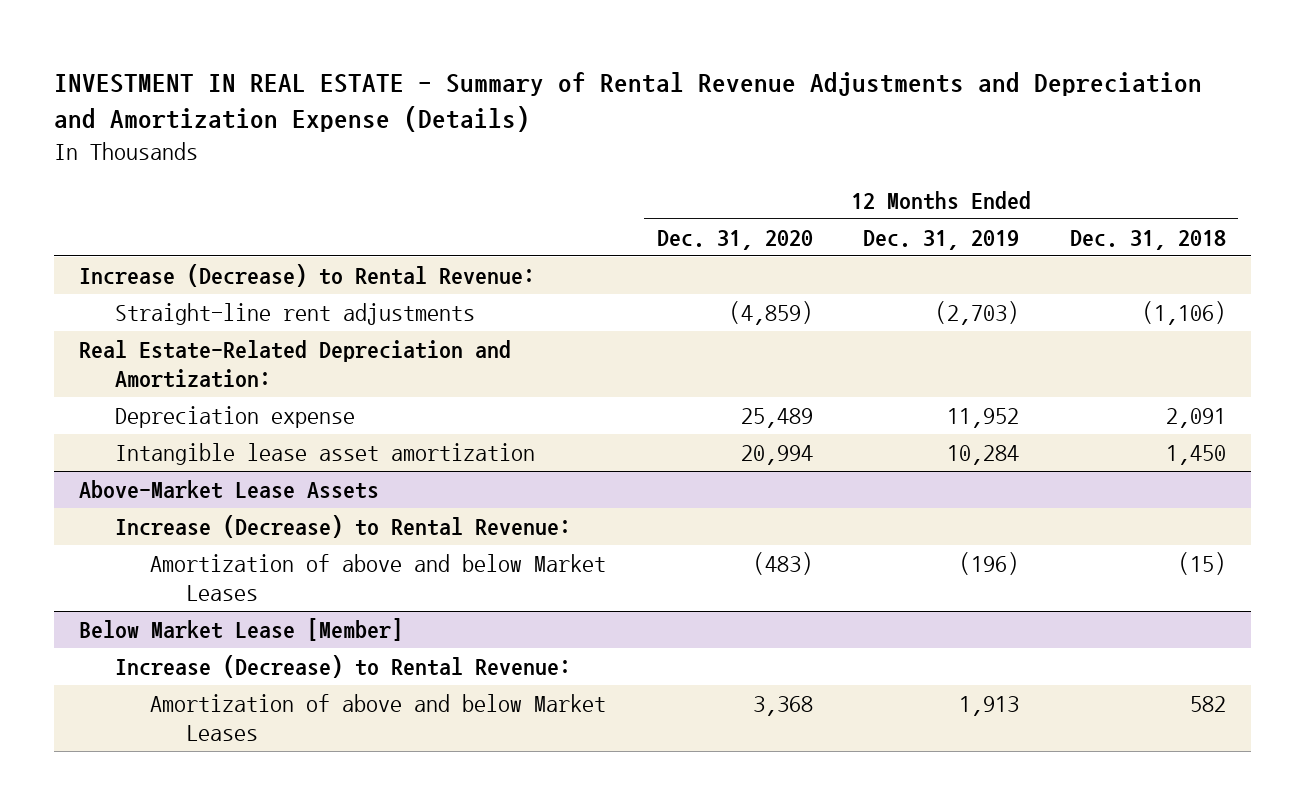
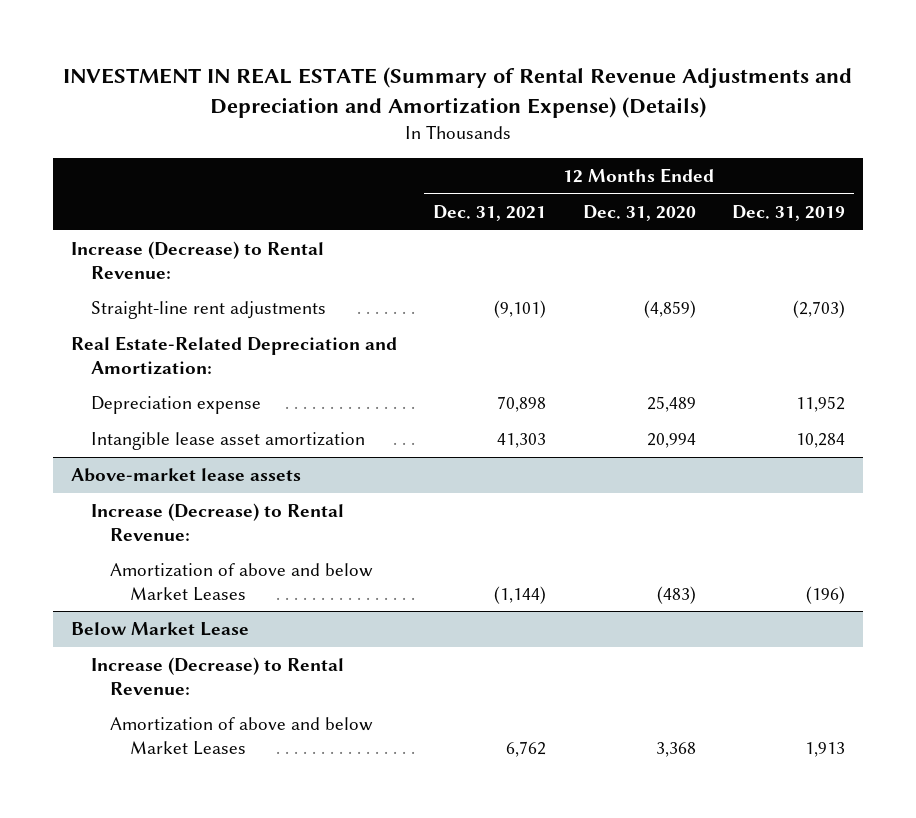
- INVESTMENT IN REAL ESTATE - Summary of Rental Revenue Adjustments and Depreciation and Amortization Expense (Details)
+ INVESTMENT IN REAL ESTATE (Summary of Rental Revenue Adjustments and Depreciation and Amortization Expense) (Details)
- | 12 Months Ended Dec. 31, 2020 | 12 Months Ended Dec. 31, 2019 | 12 Months Ended Dec. 31, 2018
+ | 12 Months Ended Dec. 31, 2021 | 12 Months Ended Dec. 31, 2020 | 12 Months Ended Dec. 31, 2019
- Above-Market Lease Assets
+ Above-market lease assets
- Below Market Lease [Member]
+ Below Market Lease

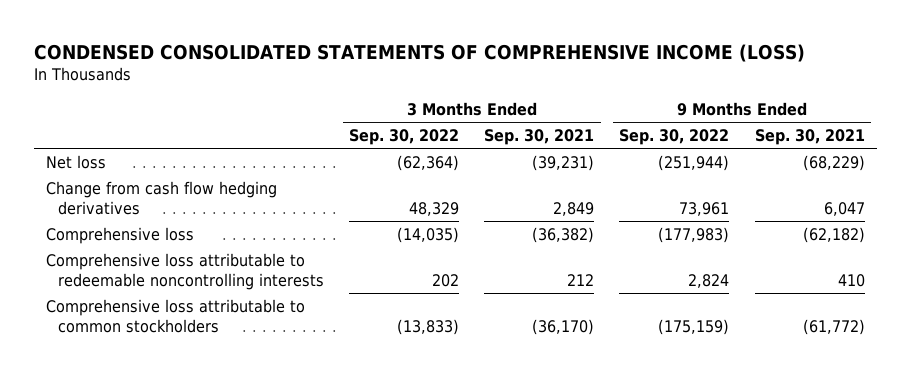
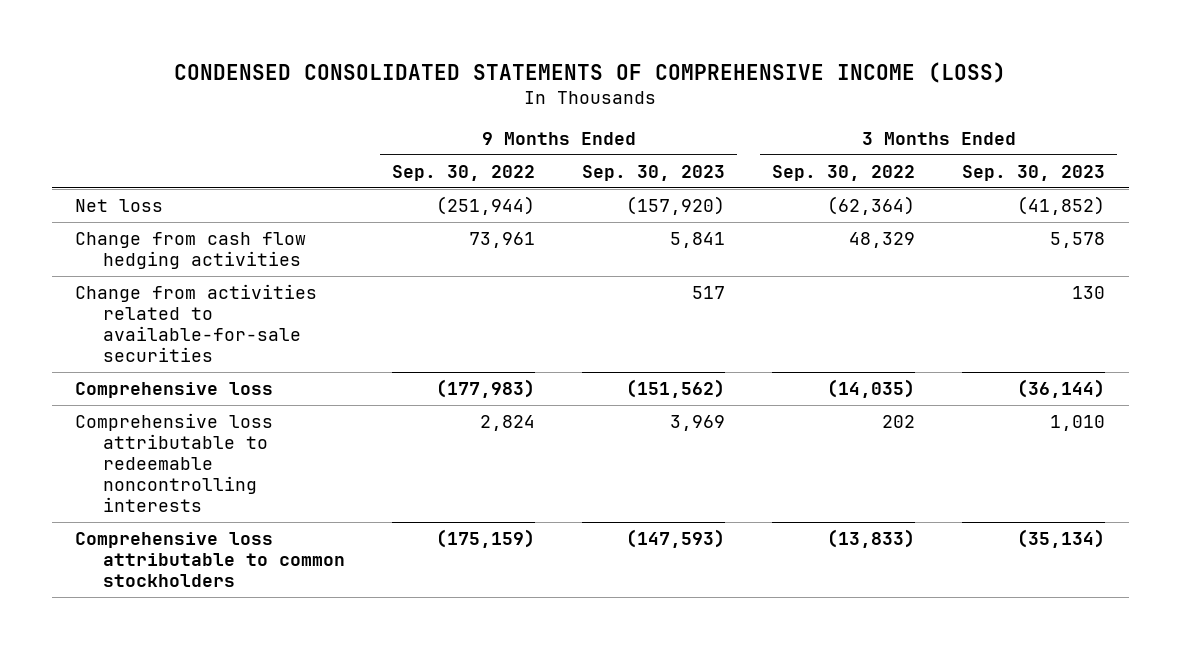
- | 3 Months Ended Sep. 30, 2022 | 3 Months Ended Sep. 30, 2021 | 9 Months Ended Sep. 30, 2022 | 9 Months Ended Sep. 30, 2021
+ | 9 Months Ended Sep. 30, 2022 | 9 Months Ended Sep. 30, 2023 | 3 Months Ended Sep. 30, 2022 | 3 Months Ended Sep. 30, 2023
- Change from cash flow hedging derivatives | 48,329 | 2,849 | 73,961 | 6,047
+ Change from cash flow hedging activities | 73,961 | 5,841 | 48,329 | 5,578
+ Change from activities related to available-for-sale securities | | 517 | | 130

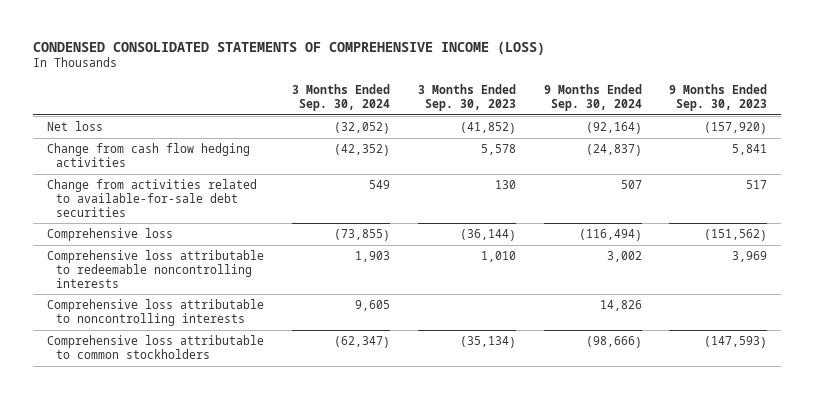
- | 9 Months Ended Sep. 30, 2022 | 9 Months Ended Sep. 30, 2023 | 3 Months Ended Sep. 30, 2022 | 3 Months Ended Sep. 30, 2023
+ | 3 Months Ended Sep. 30, 2024 | 3 Months Ended Sep. 30, 2023 | 9 Months Ended Sep. 30, 2024 | 9 Months Ended Sep. 30, 2023
- Change from activities related to available-for-sale securities | | 517 | | 130
+ Change from activities related to available-for-sale debt securities | 549 | 130 | 507 | 517
+ Comprehensive loss attributable to noncontrolling interests | 9,605 | | 14,826 |

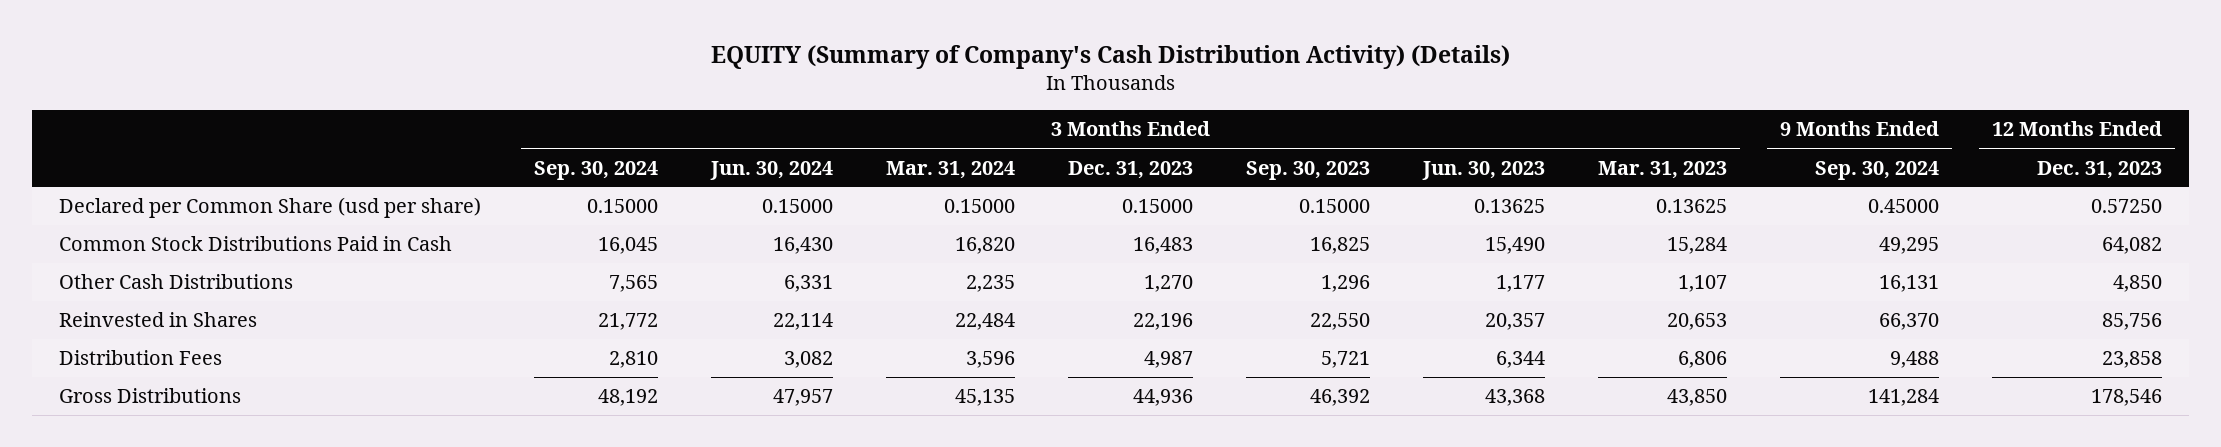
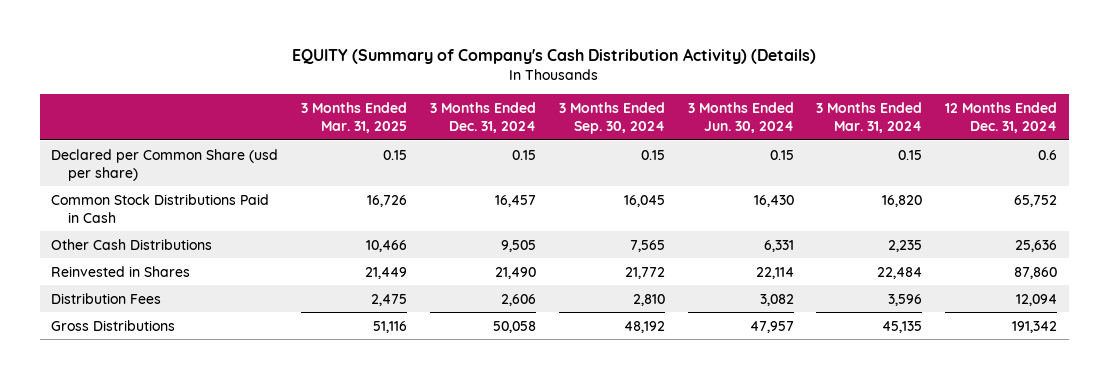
- | 3 Months Ended Sep. 30, 2024 | 3 Months Ended Jun. 30, 2024 | 3 Months Ended Mar. 31, 2024 | 3 Months Ended Dec. 31, 2023 | 3 Months Ended Sep. 30, 2023 | 3 Months Ended Jun. 30, 2023 | 3 Months Ended Mar. 31, 2023 | 9 Months Ended Sep. 30, 2024 | 12 Months Ended Dec. 31, 2023
+ | 3 Months Ended Mar. 31, 2025 | 3 Months Ended Dec. 31, 2024 | 3 Months Ended Sep. 30, 2024 | 3 Months Ended Jun. 30, 2024 | 3 Months Ended Mar. 31, 2024 | 12 Months Ended Dec. 31, 2024
- Declared per Common Share (usd per share) | 0.15000 | 0.15000 | 0.15000 | 0.15000 | 0.15000 | 0.13625 | 0.13625 | 0.45000 | 0.57250
+ Declared per Common Share (usd per share) | 0.15 | 0.15 | 0.15 | 0.15 | 0.15 | 0.6

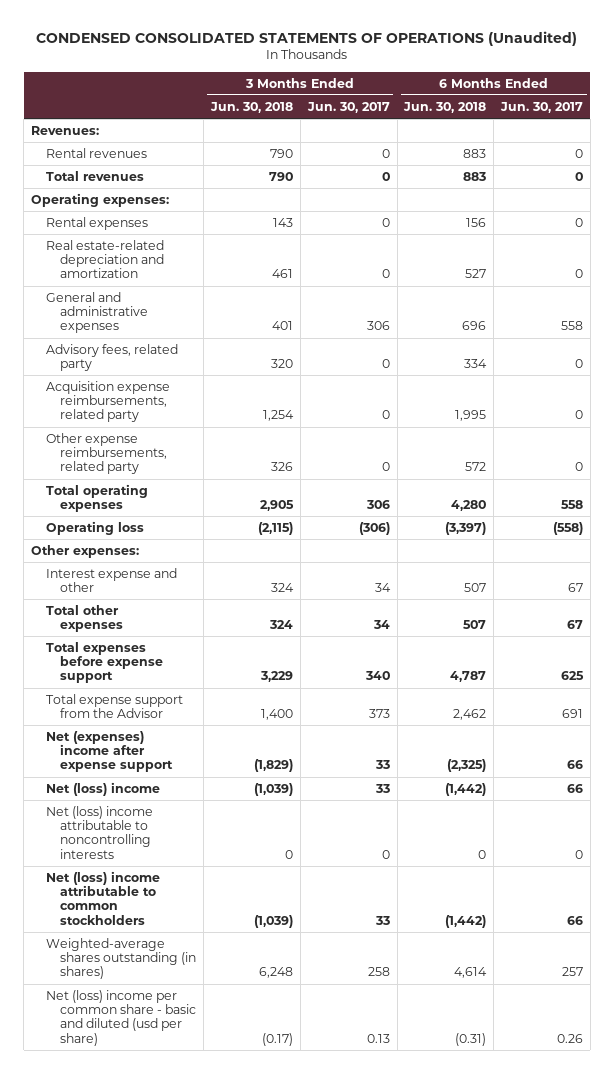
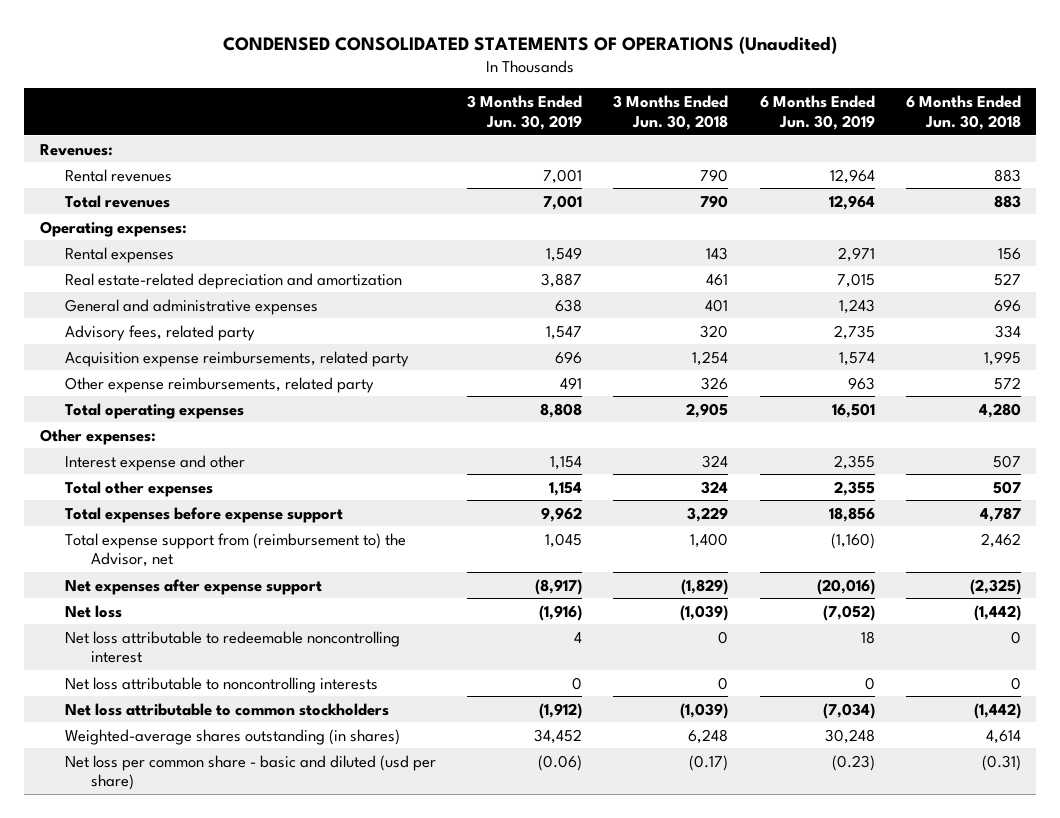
- | 3 Months Ended Jun. 30, 2018 | 3 Months Ended Jun. 30, 2017 | 6 Months Ended Jun. 30, 2018 | 6 Months Ended Jun. 30, 2017
+ | 3 Months Ended Jun. 30, 2019 | 3 Months Ended Jun. 30, 2018 | 6 Months Ended Jun. 30, 2019 | 6 Months Ended Jun. 30, 2018
- Operating loss | (2,115) | (306) | (3,397) | (558)
- Total expense support from the Advisor | 1,400 | 373 | 2,462 | 691
- Net (expenses) income after expense support | (1,829) | 33 | (2,325) | 66
- Net (loss) income | (1,039) | 33 | (1,442) | 66
- Net (loss) income attributable to noncontrolling interests | 0 | 0 | 0 | 0
- Net (loss) income attributable to common stockholders | (1,039) | 33 | (1,442) | 66
+ Total expense support from (reimbursement to) the Advisor, net | 1,045 | 1,400 | (1,160) | 2,462
+ Net expenses after expense support | (8,917) | (1,829) | (20,016) | (2,325)
+ Net loss | (1,916) | (1,039) | (7,052) | (1,442)
+ Net loss attributable to redeemable noncontrolling interest | 4 | 0 | 18 | 0
+ Net loss attributable to noncontrolling interests | 0 | 0 | 0 | 0
+ Net loss attributable to common stockholders | (1,912) | (1,039) | (7,034) | (1,442)
- Net (loss) income per common share - basic and diluted (usd per share) | (0.17) | 0.13 | (0.31) | 0.26
+ Net loss per common share - basic and diluted (usd per share) | (0.06) | (0.17) | (0.23) | (0.31)

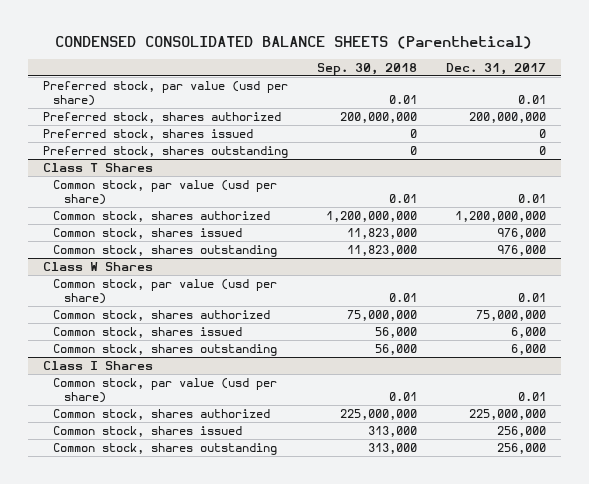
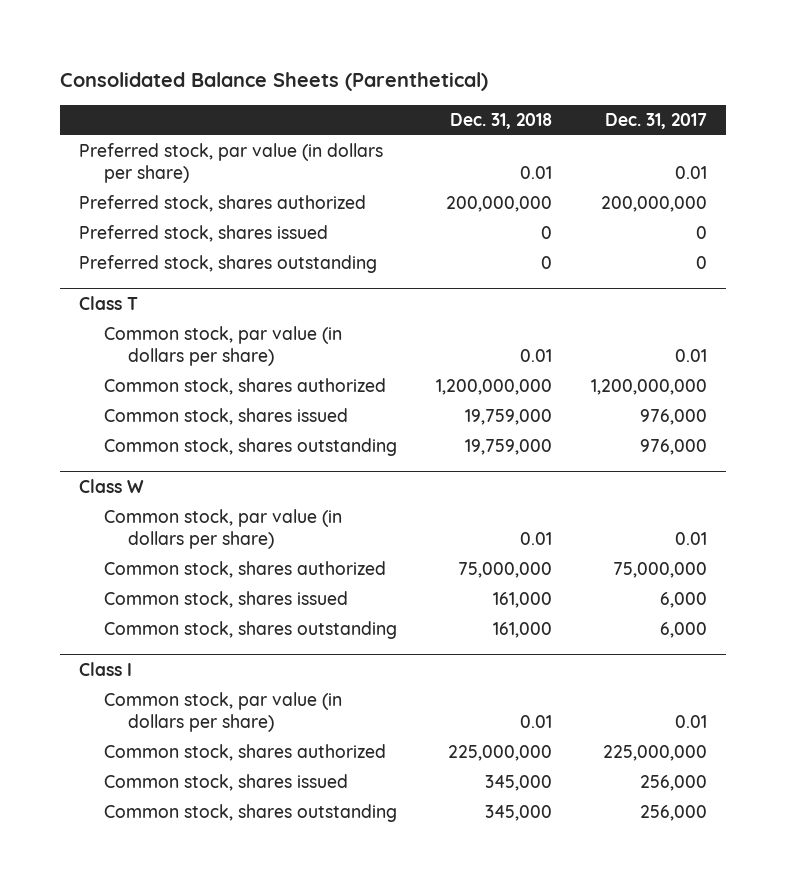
- CONDENSED CONSOLIDATED BALANCE SHEETS (Parenthetical)
+ Consolidated Balance Sheets (Parenthetical)
- | Sep. 30, 2018 | Dec. 31, 2017
+ | Dec. 31, 2018 | Dec. 31, 2017
- Preferred stock, par value (usd per share) | 0.01 | 0.01
+ Preferred stock, par value (in dollars per share) | 0.01 | 0.01
- Class T Shares
- Common stock, par value (usd per share) | 0.01 | 0.01
+ Class T
+ Common stock, par value (in dollars per share) | 0.01 | 0.01
- Class W Shares
- Common stock, par value (usd per share) | 0.01 | 0.01
+ Class W
+ Common stock, par value (in dollars per share) | 0.01 | 0.01
- Class I Shares
- Common stock, par value (usd per share) | 0.01 | 0.01
+ Class I
+ Common stock, par value (in dollars per share) | 0.01 | 0.01

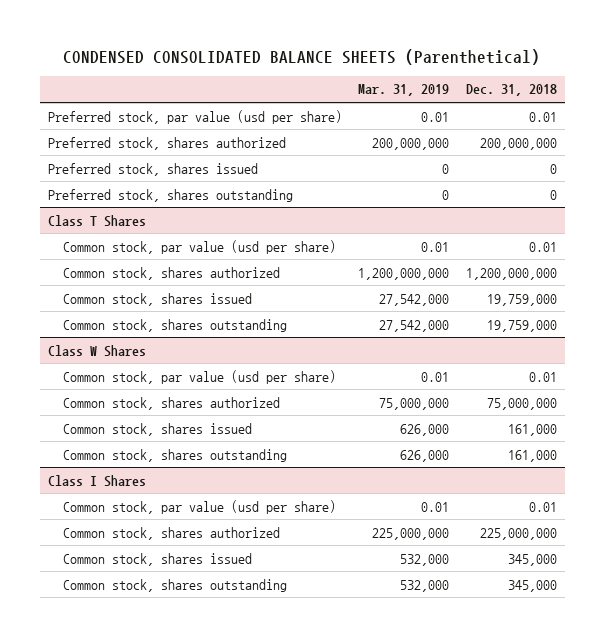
- Consolidated Balance Sheets (Parenthetical)
+ CONDENSED CONSOLIDATED BALANCE SHEETS (Parenthetical)
- | Dec. 31, 2018 | Dec. 31, 2017
+ | Mar. 31, 2019 | Dec. 31, 2018
- Preferred stock, par value (in dollars per share) | 0.01 | 0.01
+ Preferred stock, par value (usd per share) | 0.01 | 0.01
- Class T
- Common stock, par value (in dollars per share) | 0.01 | 0.01
+ Class T Shares
+ Common stock, par value (usd per share) | 0.01 | 0.01
- Class W
- Common stock, par value (in dollars per share) | 0.01 | 0.01
+ Class W Shares
+ Common stock, par value (usd per share) | 0.01 | 0.01
- Class I
- Common stock, par value (in dollars per share) | 0.01 | 0.01
+ Class I Shares
+ Common stock, par value (usd per share) | 0.01 | 0.01

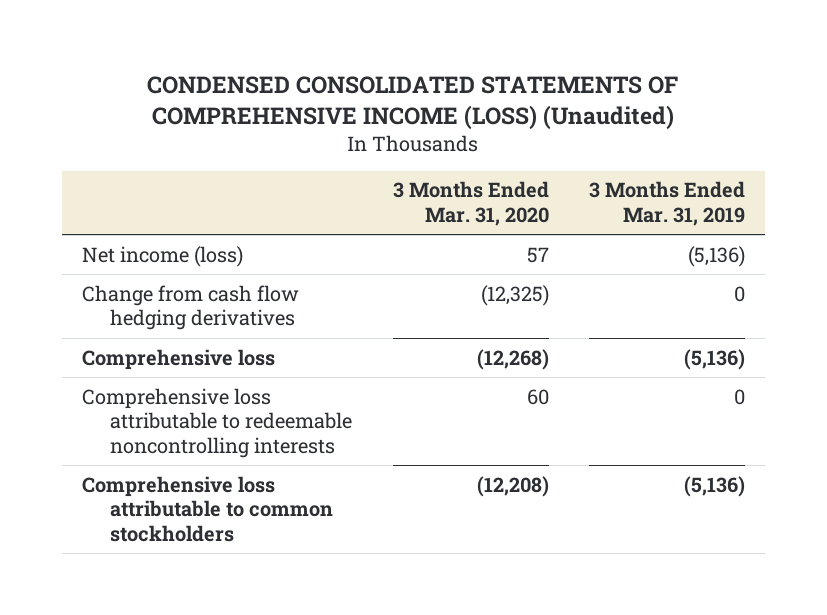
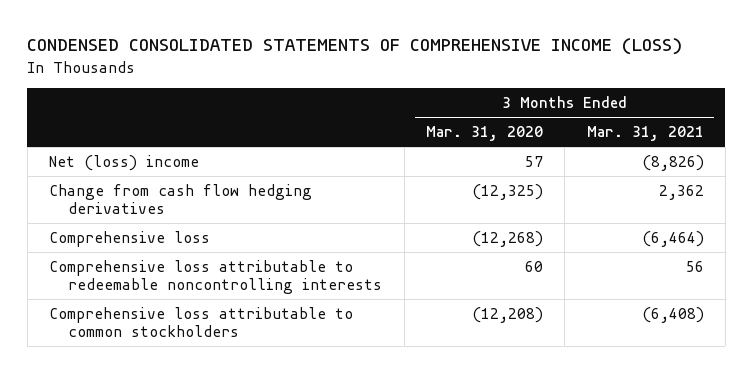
- CONDENSED CONSOLIDATED STATEMENTS OF COMPREHENSIVE INCOME (LOSS) (Unaudited)
+ CONDENSED CONSOLIDATED STATEMENTS OF COMPREHENSIVE INCOME (LOSS)
- | 3 Months Ended Mar. 31, 2020 | 3 Months Ended Mar. 31, 2019
+ | 3 Months Ended Mar. 31, 2020 | 3 Months Ended Mar. 31, 2021
- Net income (loss) | 57 | (5,136)
+ Net (loss) income | 57 | (8,826)

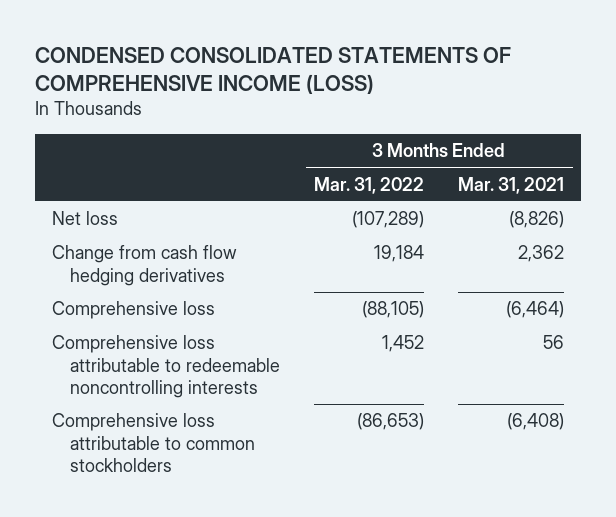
- | 3 Months Ended Mar. 31, 2020 | 3 Months Ended Mar. 31, 2021
+ | 3 Months Ended Mar. 31, 2022 | 3 Months Ended Mar. 31, 2021
- Net (loss) income | 57 | (8,826)
+ Net loss | (107,289) | (8,826)

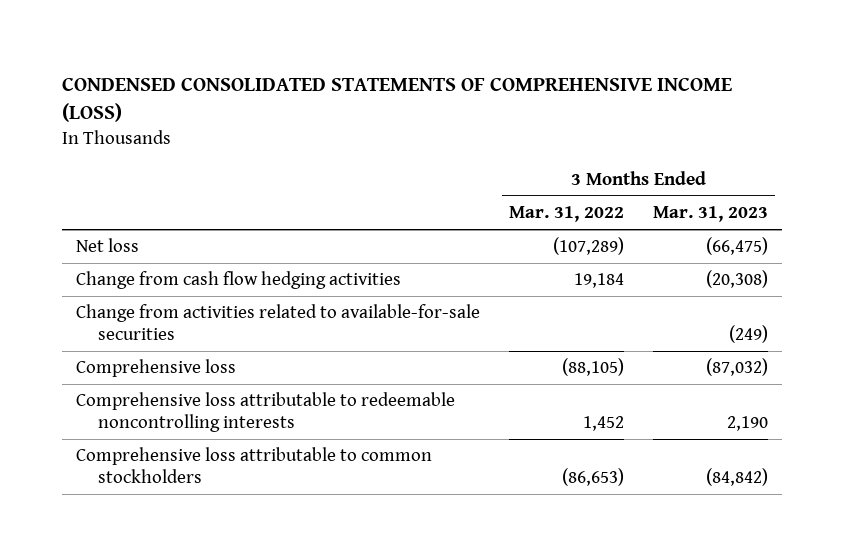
- | 3 Months Ended Mar. 31, 2022 | 3 Months Ended Mar. 31, 2021
+ | 3 Months Ended Mar. 31, 2022 | 3 Months Ended Mar. 31, 2023
- Change from cash flow hedging derivatives | 19,184 | 2,362
+ Change from cash flow hedging activities | 19,184 | (20,308)
+ Change from activities related to available-for-sale securities | | (249)

